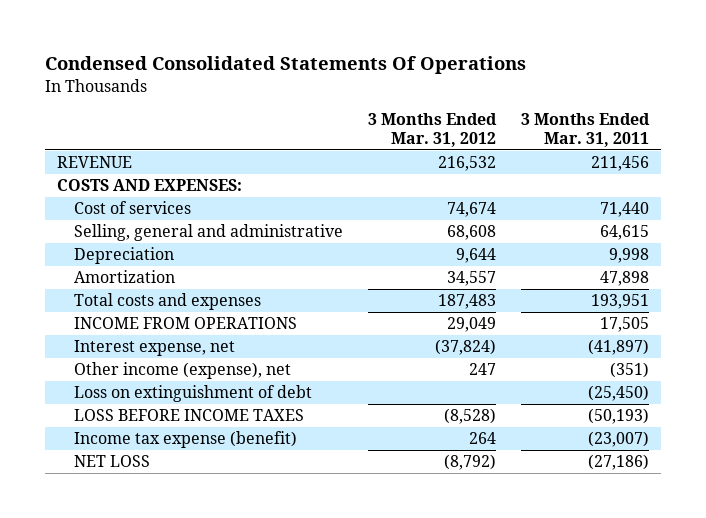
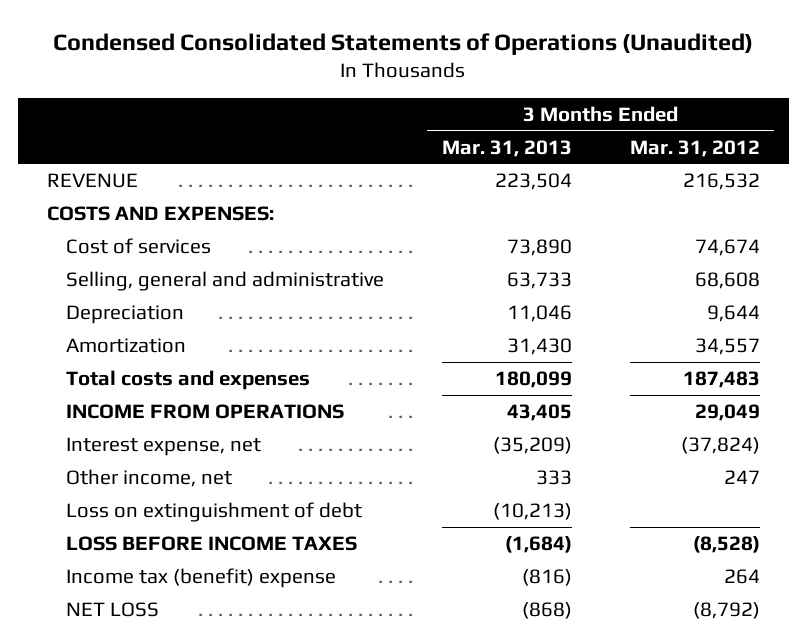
- Condensed Consolidated Statements Of Operations
+ Condensed Consolidated Statements of Operations (Unaudited)
- | 3 Months Ended Mar. 31, 2012 | 3 Months Ended Mar. 31, 2011
+ | 3 Months Ended Mar. 31, 2013 | 3 Months Ended Mar. 31, 2012
- Other income (expense), net | 247 | (351)
+ Other income, net | 333 | 247
- Income tax expense (benefit) | 264 | (23,007)
+ Income tax (benefit) expense | (816) | 264

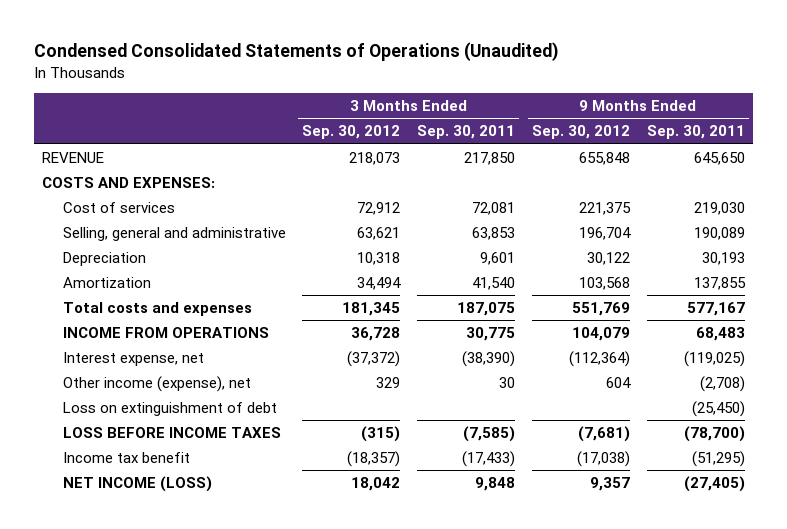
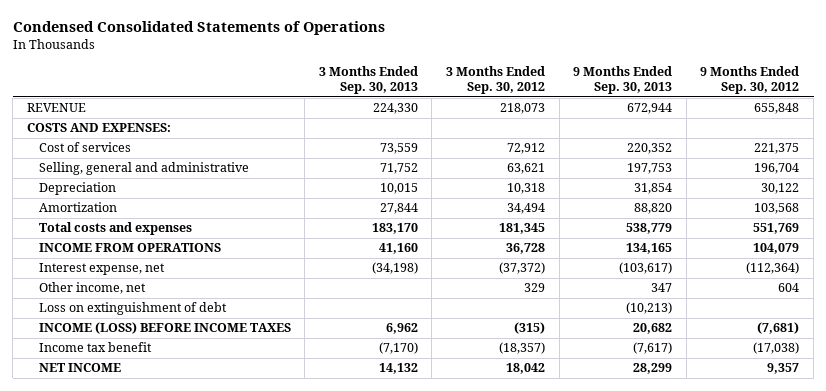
- Condensed Consolidated Statements of Operations (Unaudited)
+ Condensed Consolidated Statements of Operations
- | 3 Months Ended Sep. 30, 2012 | 3 Months Ended Sep. 30, 2011 | 9 Months Ended Sep. 30, 2012 | 9 Months Ended Sep. 30, 2011
+ | 3 Months Ended Sep. 30, 2013 | 3 Months Ended Sep. 30, 2012 | 9 Months Ended Sep. 30, 2013 | 9 Months Ended Sep. 30, 2012
- Other income (expense), net | 329 | 30 | 604 | (2,708)
+ Other income, net | | 329 | 347 | 604
- LOSS BEFORE INCOME TAXES | (315) | (7,585) | (7,681) | (78,700)
+ INCOME (LOSS) BEFORE INCOME TAXES | 6,962 | (315) | 20,682 | (7,681)
- NET INCOME (LOSS) | 18,042 | 9,848 | 9,357 | (27,405)
+ NET INCOME | 14,132 | 18,042 | 28,299 | 9,357

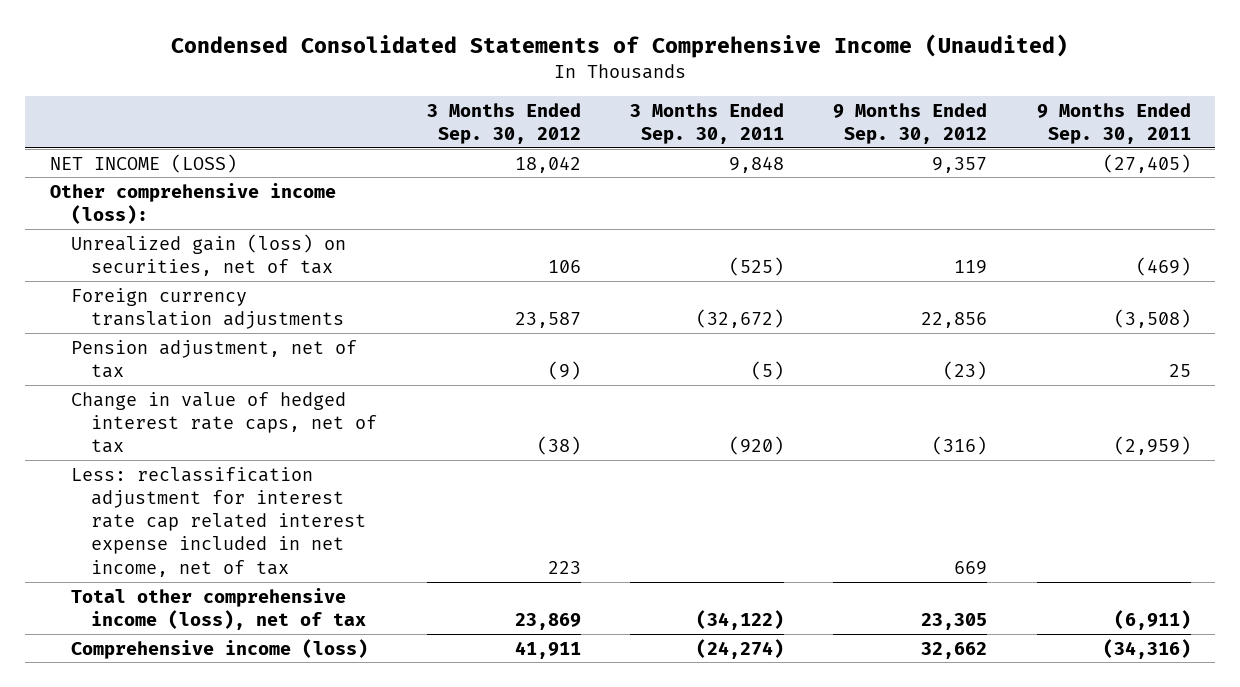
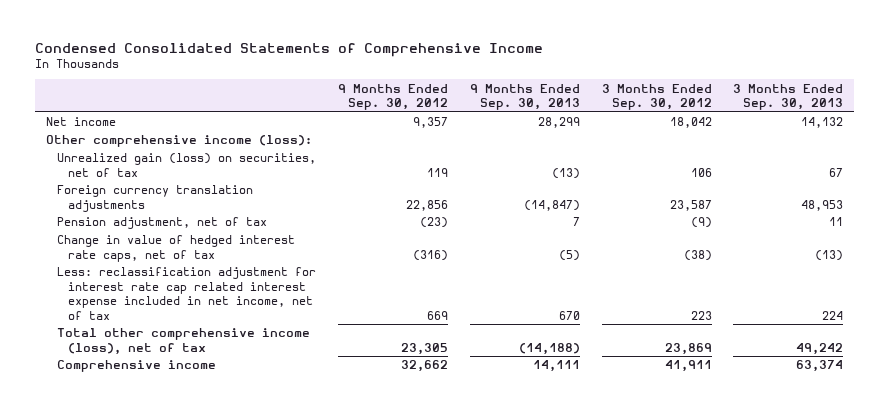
- Condensed Consolidated Statements of Comprehensive Income (Unaudited)
+ Condensed Consolidated Statements of Comprehensive Income
- | 3 Months Ended Sep. 30, 2012 | 3 Months Ended Sep. 30, 2011 | 9 Months Ended Sep. 30, 2012 | 9 Months Ended Sep. 30, 2011
+ | 9 Months Ended Sep. 30, 2012 | 9 Months Ended Sep. 30, 2013 | 3 Months Ended Sep. 30, 2012 | 3 Months Ended Sep. 30, 2013
- NET INCOME (LOSS) | 18,042 | 9,848 | 9,357 | (27,405)
+ Net income | 9,357 | 28,299 | 18,042 | 14,132
- Comprehensive income (loss) | 41,911 | (24,274) | 32,662 | (34,316)
+ Comprehensive income | 32,662 | 14,111 | 41,911 | 63,374

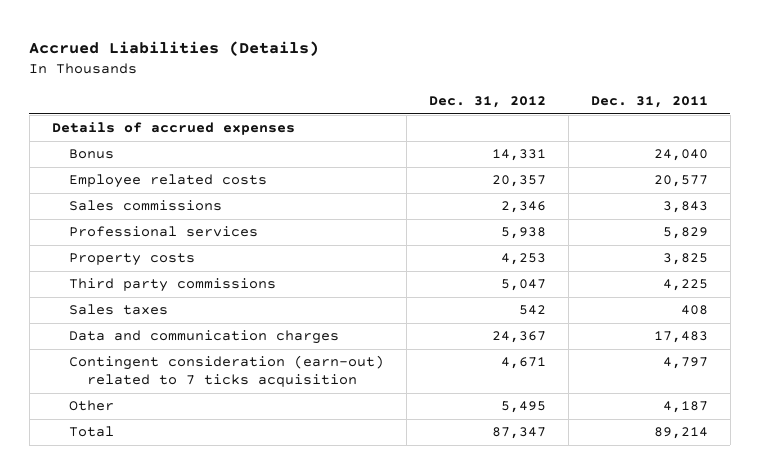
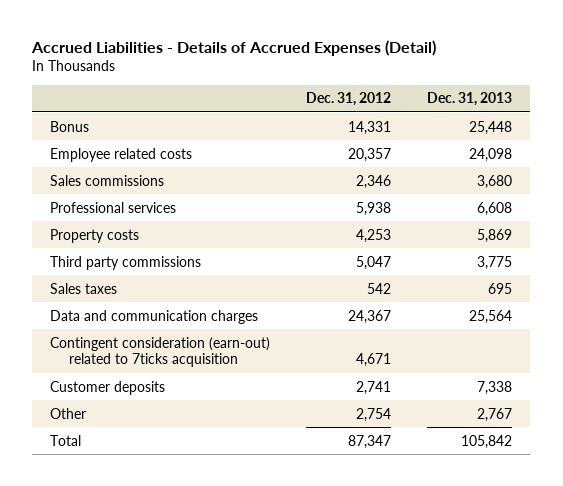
- Accrued Liabilities (Details)
+ Accrued Liabilities - Details of Accrued Expenses (Detail)
- | Dec. 31, 2012 | Dec. 31, 2011
+ | Dec. 31, 2012 | Dec. 31, 2013
- Details of accrued expenses
- Contingent consideration (earn-out) related to 7 ticks acquisition | 4,671 | 4,797
- Other | 5,495 | 4,187
+ Contingent consideration (earn-out) related to 7ticks acquisition | 4,671 |
+ Customer deposits | 2,741 | 7,338
+ Other | 2,754 | 2,767

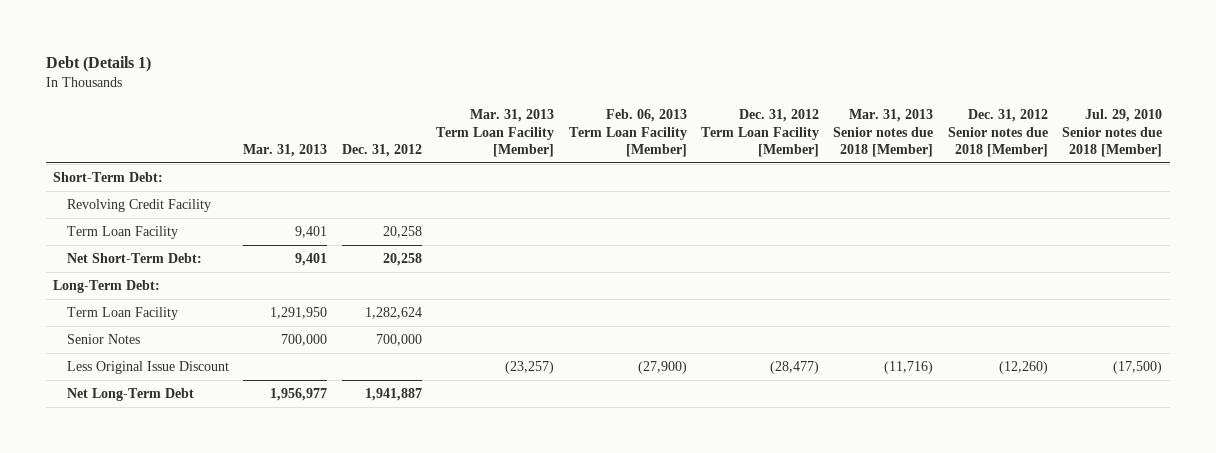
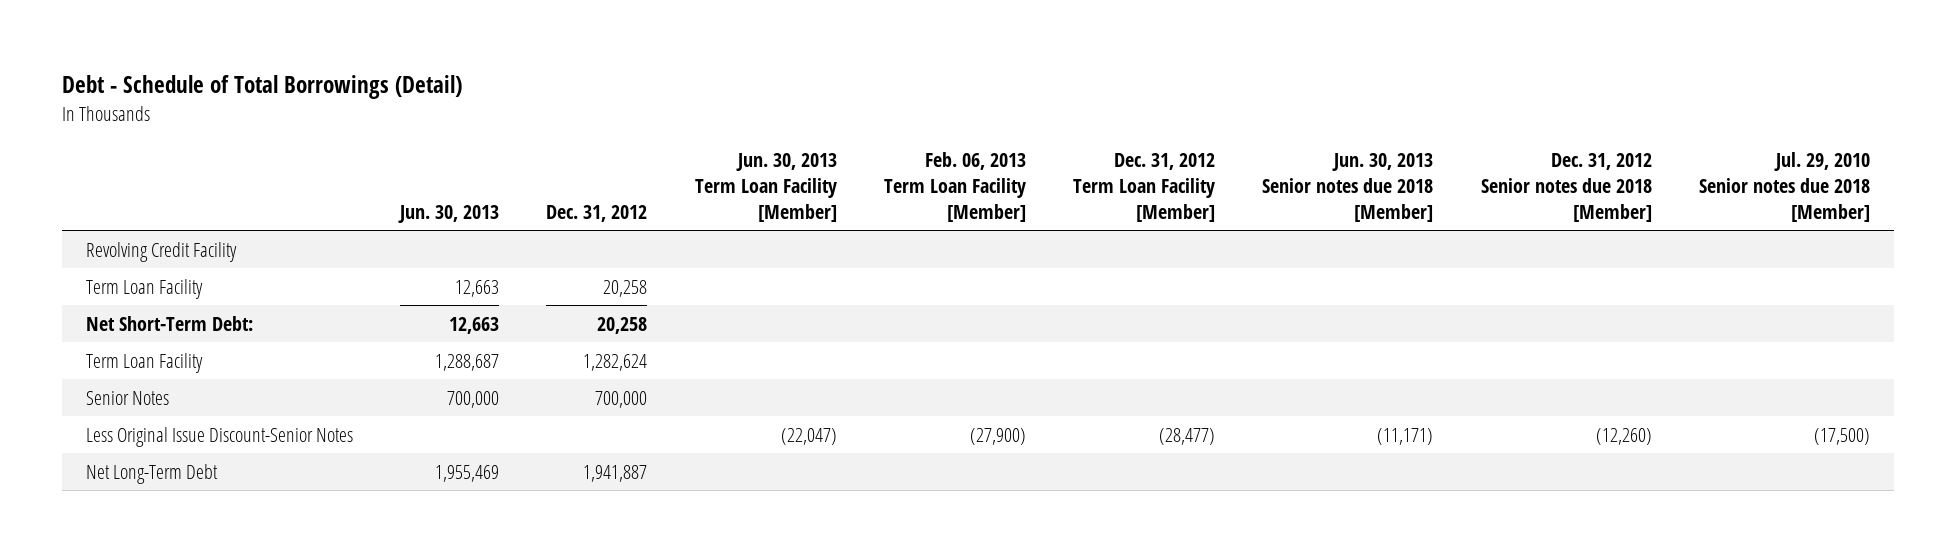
- Debt (Details 1)
+ Debt - Schedule of Total Borrowings (Detail)
- | Mar. 31, 2013 | Dec. 31, 2012 | Mar. 31, 2013 Term Loan Facility [Member] | Feb. 06, 2013 Term Loan Facility [Member] | Dec. 31, 2012 Term Loan Facility [Member] | Mar. 31, 2013 Senior notes due 2018 [Member] | Dec. 31, 2012 Senior notes due 2018 [Member] | Jul. 29, 2010 Senior notes due 2018 [Member]
+ | Jun. 30, 2013 | Dec. 31, 2012 | Jun. 30, 2013 Term Loan Facility [Member] | Feb. 06, 2013 Term Loan Facility [Member] | Dec. 31, 2012 Term Loan Facility [Member] | Jun. 30, 2013 Senior notes due 2018 [Member] | Dec. 31, 2012 Senior notes due 2018 [Member] | Jul. 29, 2010 Senior notes due 2018 [Member]
- Short-Term Debt:
- Long-Term Debt:
- Less Original Issue Discount | | | (23,257) | (27,900) | (28,477) | (11,716) | (12,260) | (17,500)
+ Less Original Issue Discount-Senior Notes | | | (22,047) | (27,900) | (28,477) | (11,171) | (12,260) | (17,500)

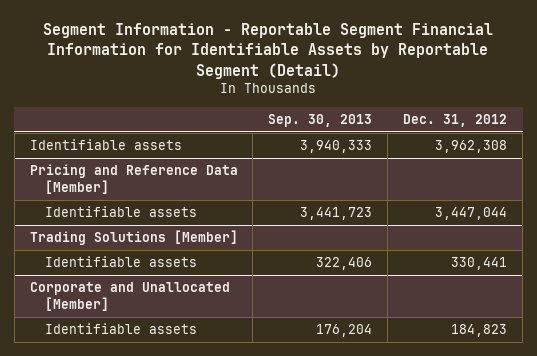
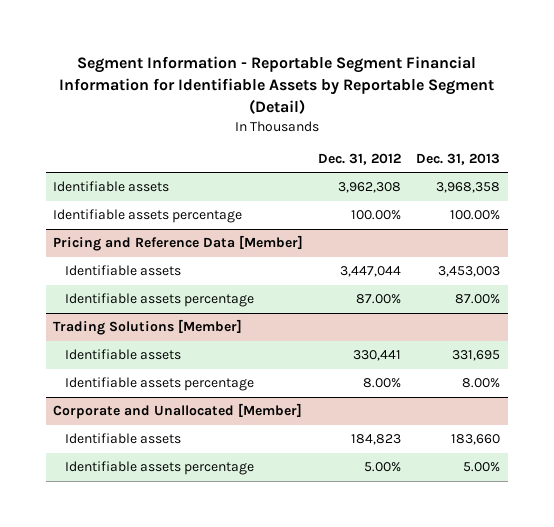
- | Sep. 30, 2013 | Dec. 31, 2012
+ | Dec. 31, 2012 | Dec. 31, 2013
+ Identifiable assets percentage | 100.00% | 100.00%
@ Pricing and Reference Data [Member]
+ Identifiable assets percentage | 87.00% | 87.00%
@ Trading Solutions [Member]
+ Identifiable assets percentage | 8.00% | 8.00%
@ Corporate and Unallocated [Member]
+ Identifiable assets percentage | 5.00% | 5.00%

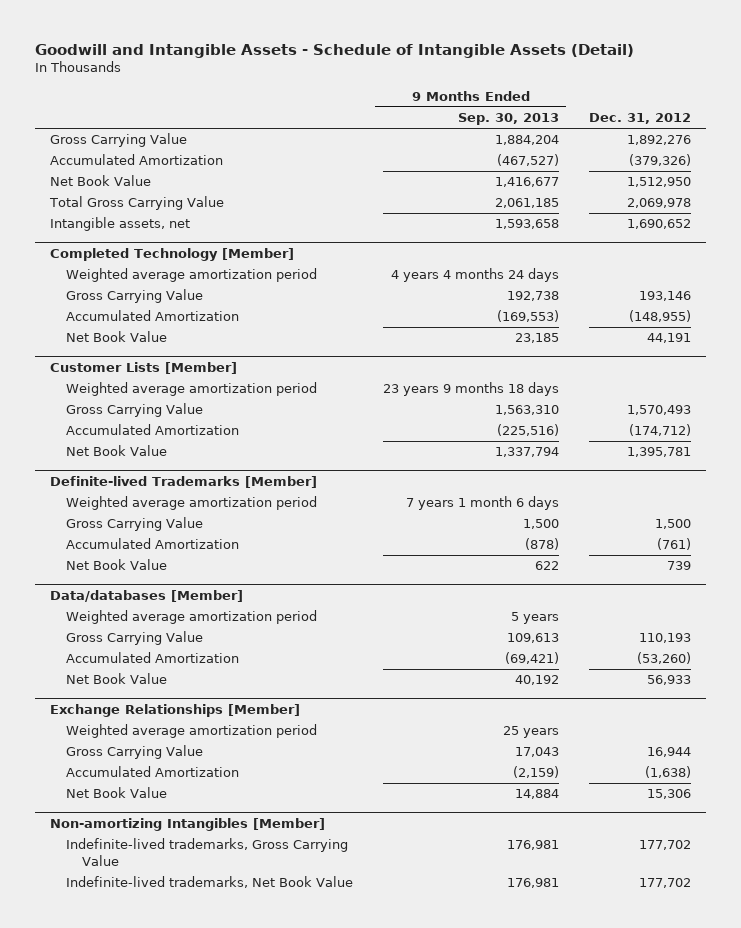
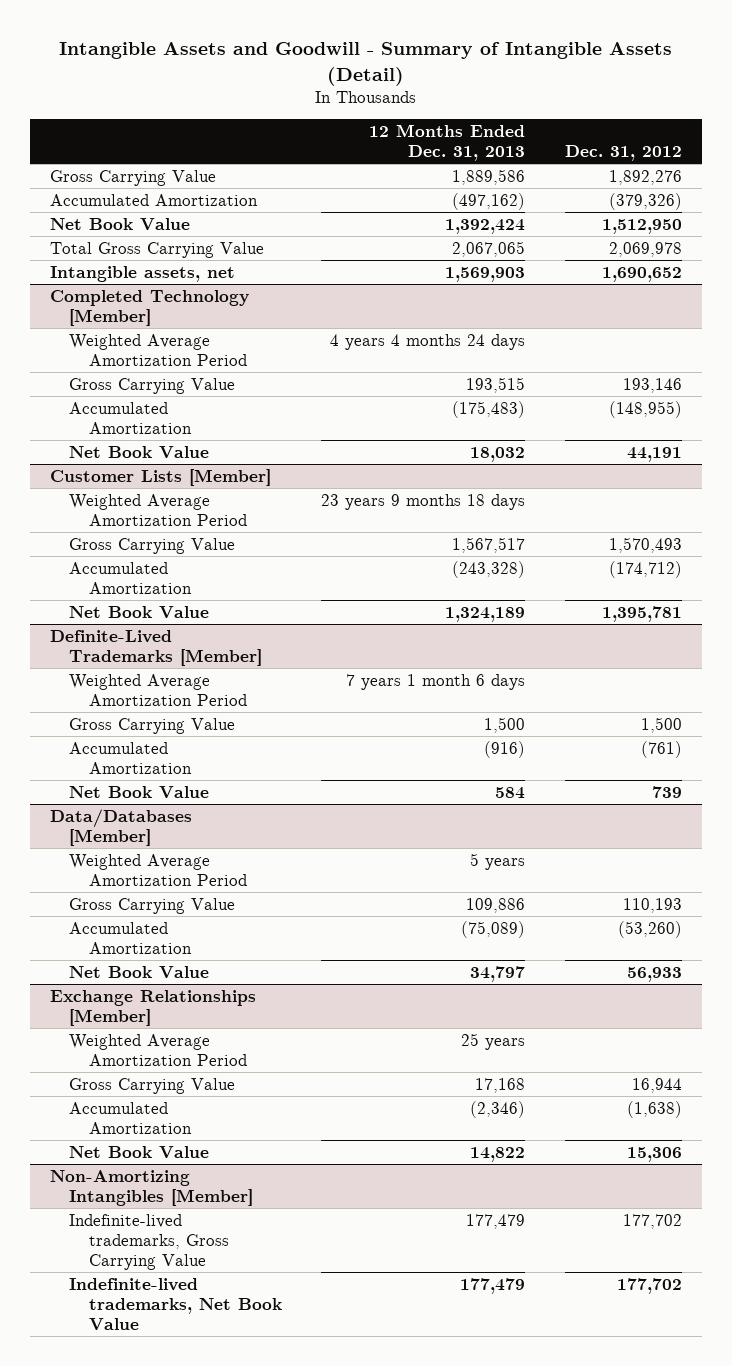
- Goodwill and Intangible Assets - Schedule of Intangible Assets (Detail)
+ Intangible Assets and Goodwill - Summary of Intangible Assets (Detail)
- | 9 Months Ended Sep. 30, 2013 | Dec. 31, 2012
+ | 12 Months Ended Dec. 31, 2013 | Dec. 31, 2012
@ Completed Technology [Member]
- Weighted average amortization period | 4 years 4 months 24 days |
+ Weighted Average Amortization Period | 4 years 4 months 24 days |
@ Customer Lists [Member]
- Weighted average amortization period | 23 years 9 months 18 days |
+ Weighted Average Amortization Period | 23 years 9 months 18 days |
- Definite-lived Trademarks [Member]
- Weighted average amortization period | 7 years 1 month 6 days |
+ Definite-Lived Trademarks [Member]
+ Weighted Average Amortization Period | 7 years 1 month 6 days |
- Data/databases [Member]
- Weighted average amortization period | 5 years |
+ Data/Databases [Member]
+ Weighted Average Amortization Period | 5 years |
@ Exchange Relationships [Member]
- Weighted average amortization period | 25 years |
+ Weighted Average Amortization Period | 25 years |
- Non-amortizing Intangibles [Member]
+ Non-Amortizing Intangibles [Member]

